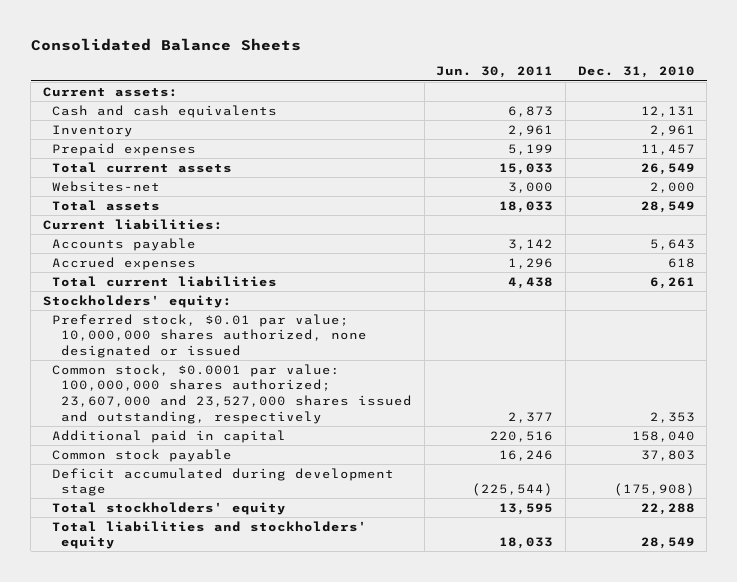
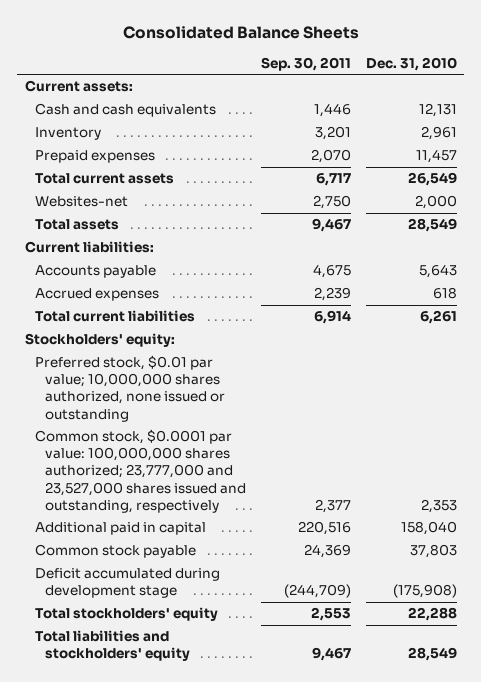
- | Jun. 30, 2011 | Dec. 31, 2010
+ | Sep. 30, 2011 | Dec. 31, 2010
- Preferred stock, $0.01 par value; 10,000,000 shares authorized, none designated or issued
- Common stock, $0.0001 par value: 100,000,000 shares authorized; 23,607,000 and 23,527,000 shares issued and outstanding, respectively | 2,377 | 2,353
+ Preferred stock, $0.01 par value; 10,000,000 shares authorized, none issued or outstanding
+ Common stock, $0.0001 par value: 100,000,000 shares authorized; 23,777,000 and 23,527,000 shares issued and outstanding, respectively | 2,377 | 2,353

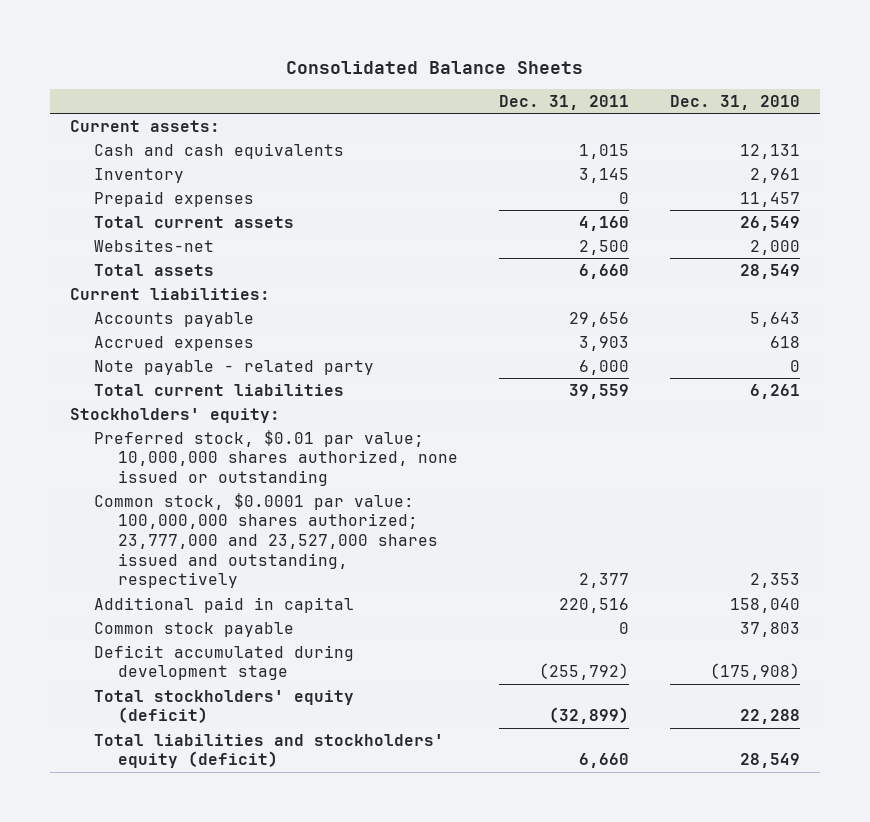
- | Sep. 30, 2011 | Dec. 31, 2010
+ | Dec. 31, 2011 | Dec. 31, 2010
+ Note payable - related party | 6,000 | 0
- Total stockholders' equity | 2,553 | 22,288
- Total liabilities and stockholders' equity | 9,467 | 28,549
+ Total stockholders' equity (deficit) | (32,899) | 22,288
+ Total liabilities and stockholders' equity (deficit) | 6,660 | 28,549

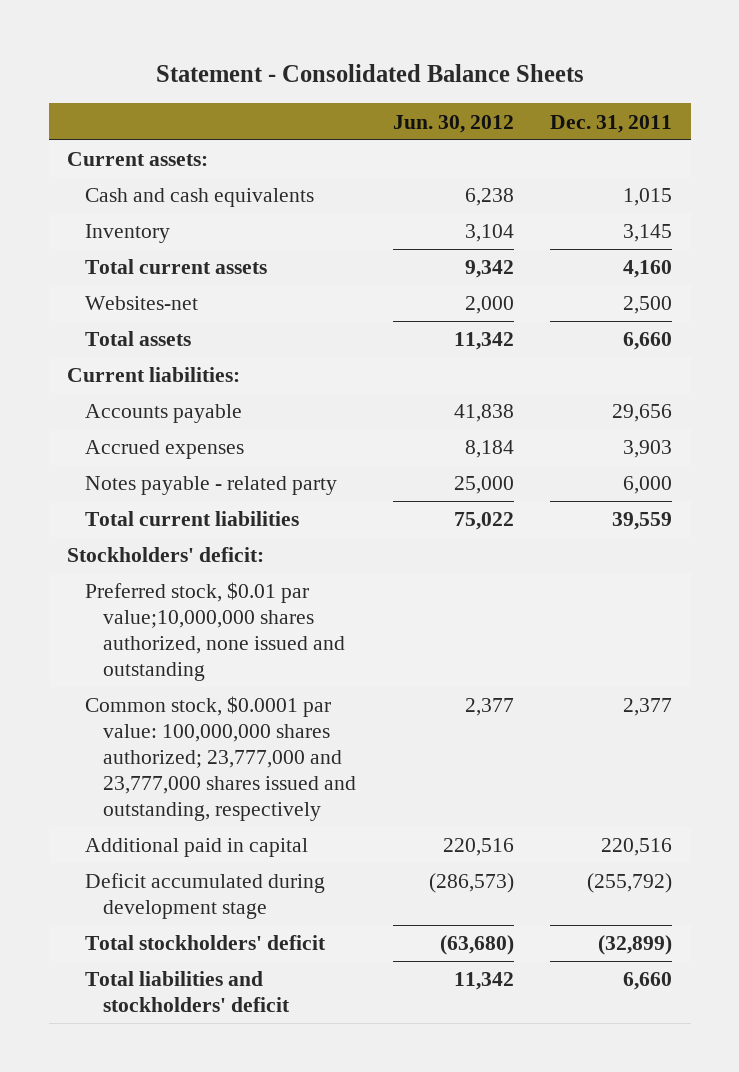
- Consolidated Balance Sheets
+ Statement - Consolidated Balance Sheets
- | Dec. 31, 2011 | Dec. 31, 2010
+ | Jun. 30, 2012 | Dec. 31, 2011
- Prepaid expenses | 0 | 11,457
- Note payable - related party | 6,000 | 0
+ Notes payable - related party | 25,000 | 6,000
- Stockholders' equity:
- Preferred stock, $0.01 par value; 10,000,000 shares authorized, none issued or outstanding
- Common stock, $0.0001 par value: 100,000,000 shares authorized; 23,777,000 and 23,527,000 shares issued and outstanding, respectively | 2,377 | 2,353
+ Stockholders' deficit:
+ Preferred stock, $0.01 par value;10,000,000 shares authorized, none issued and outstanding
+ Common stock, $0.0001 par value: 100,000,000 shares authorized; 23,777,000 and 23,777,000 shares issued and outstanding, respectively | 2,377 | 2,377
- Common stock payable | 0 | 37,803
- Total stockholders' equity (deficit) | (32,899) | 22,288
- Total liabilities and stockholders' equity (deficit) | 6,660 | 28,549
+ Total stockholders' deficit | (63,680) | (32,899)
+ Total liabilities and stockholders' deficit | 11,342 | 6,660

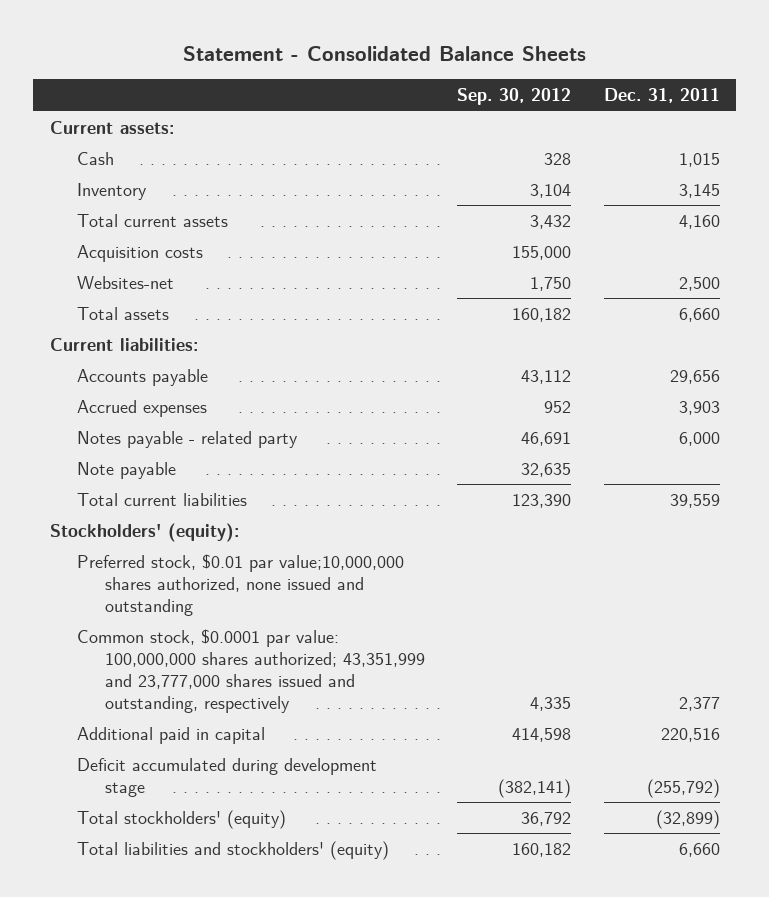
- | Jun. 30, 2012 | Dec. 31, 2011
+ | Sep. 30, 2012 | Dec. 31, 2011
- Cash and cash equivalents | 6,238 | 1,015
+ Cash | 328 | 1,015
+ Acquisition costs | 155,000 |
+ Note payable | 32,635 |
- Stockholders' deficit:
+ Stockholders' (equity):
- Common stock, $0.0001 par value: 100,000,000 shares authorized; 23,777,000 and 23,777,000 shares issued and outstanding, respectively | 2,377 | 2,377
+ Common stock, $0.0001 par value: 100,000,000 shares authorized; 43,351,999 and 23,777,000 shares issued and outstanding, respectively | 4,335 | 2,377
- Total stockholders' deficit | (63,680) | (32,899)
- Total liabilities and stockholders' deficit | 11,342 | 6,660
+ Total stockholders' (equity) | 36,792 | (32,899)
+ Total liabilities and stockholders' (equity) | 160,182 | 6,660

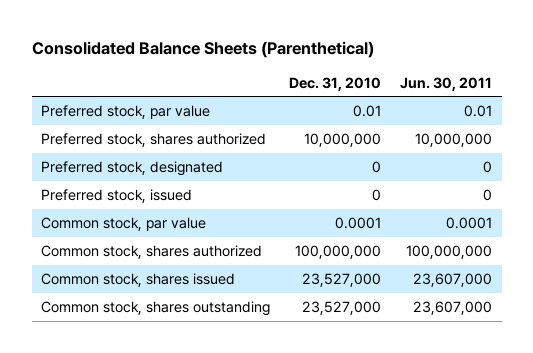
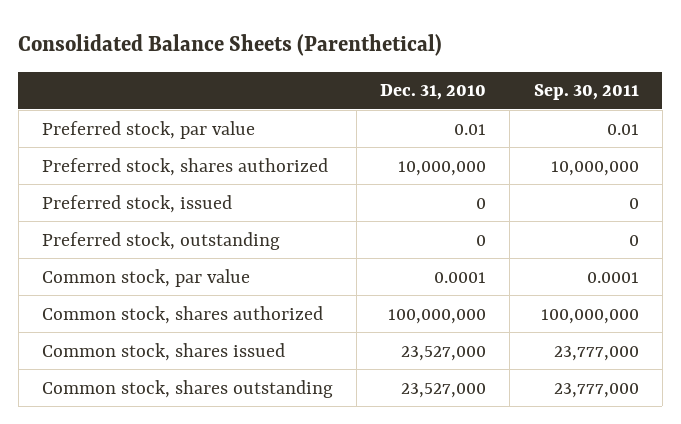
- | Dec. 31, 2010 | Jun. 30, 2011
+ | Dec. 31, 2010 | Sep. 30, 2011
- Preferred stock, designated | 0 | 0
+ Preferred stock, outstanding | 0 | 0

